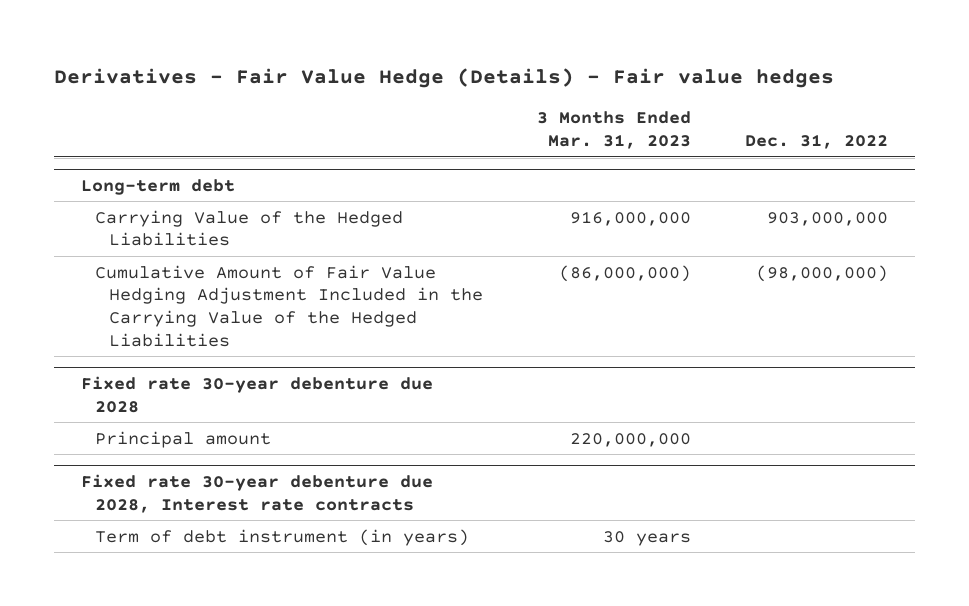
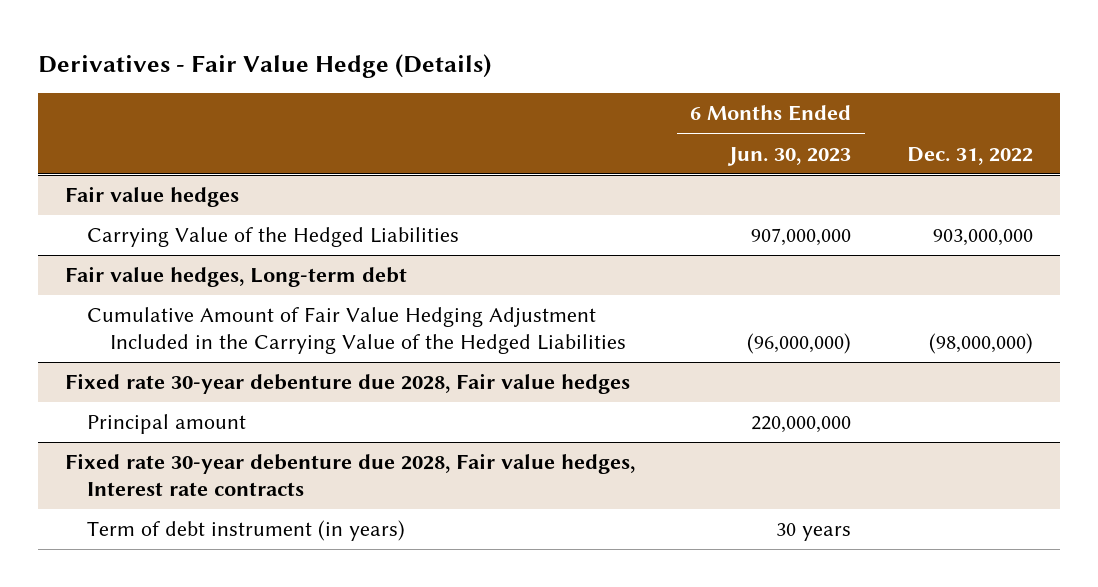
- Derivatives - Fair Value Hedge (Details) - Fair value hedges
+ Derivatives - Fair Value Hedge (Details)
- | 3 Months Ended Mar. 31, 2023 | Dec. 31, 2022
+ | 6 Months Ended Jun. 30, 2023 | Dec. 31, 2022
- Long-term debt
+ Fair value hedges
- Cumulative Amount of Fair Value Hedging Adjustment Included in the Carrying Value of the Hedged Liabilities | (86,000,000) | (98,000,000)
- Fixed rate 30-year debenture due 2028
+ Fair value hedges, Long-term debt
+ Cumulative Amount of Fair Value Hedging Adjustment Included in the Carrying Value of the Hedged Liabilities | (96,000,000) | (98,000,000)
+ Fixed rate 30-year debenture due 2028, Fair value hedges
- Fixed rate 30-year debenture due 2028, Interest rate contracts
+ Fixed rate 30-year debenture due 2028, Fair value hedges, Interest rate contracts

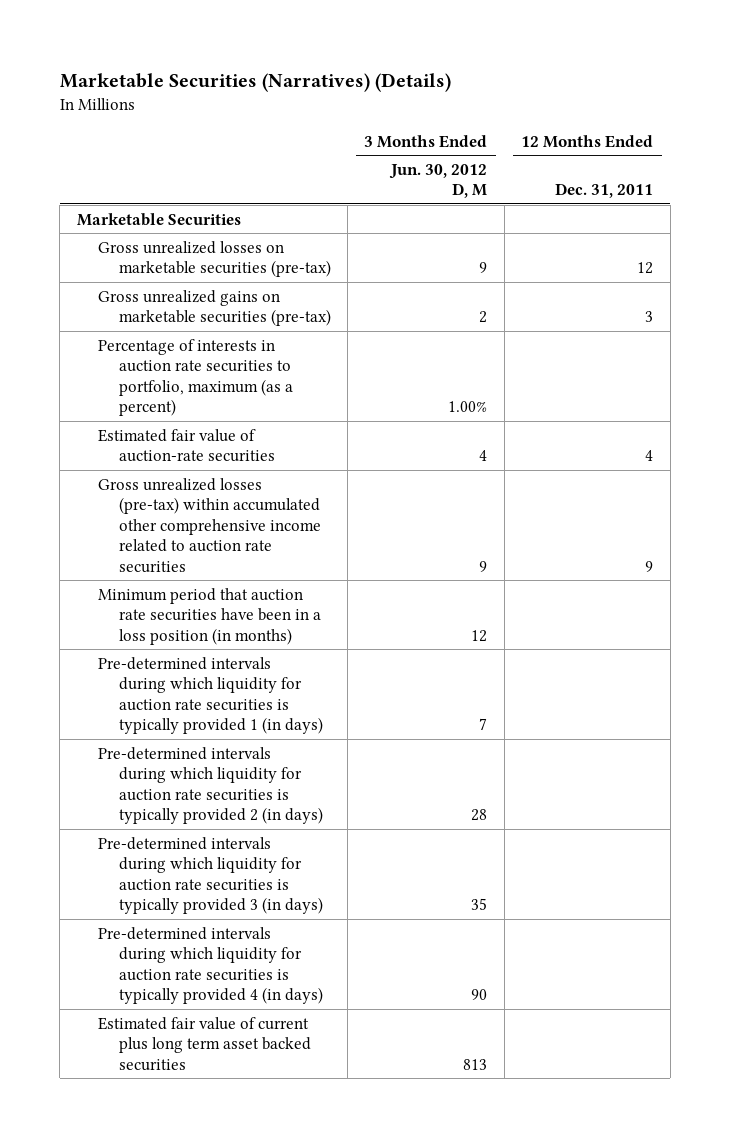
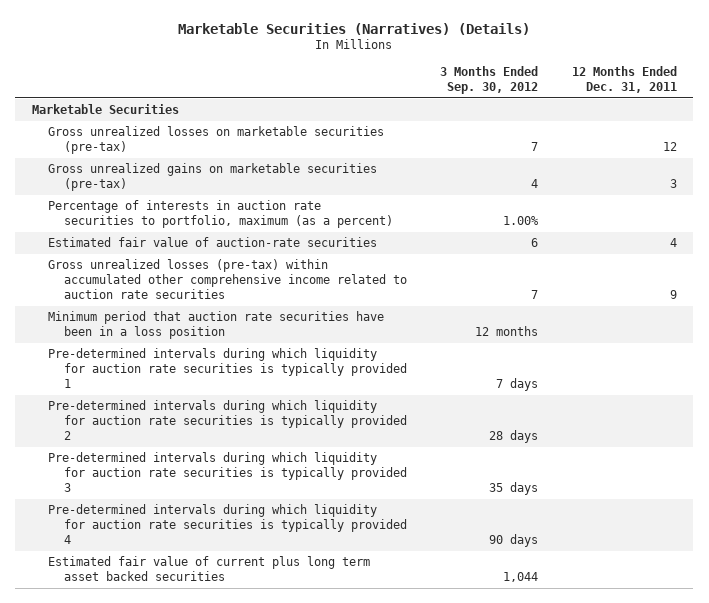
- | 3 Months Ended Jun. 30, 2012 D, M | 12 Months Ended Dec. 31, 2011
+ | 3 Months Ended Sep. 30, 2012 | 12 Months Ended Dec. 31, 2011
- Minimum period that auction rate securities have been in a loss position (in months) | 12 |
- Pre-determined intervals during which liquidity for auction rate securities is typically provided 1 (in days) | 7 |
- Pre-determined intervals during which liquidity for auction rate securities is typically provided 2 (in days) | 28 |
- Pre-determined intervals during which liquidity for auction rate securities is typically provided 3 (in days) | 35 |
- Pre-determined intervals during which liquidity for auction rate securities is typically provided 4 (in days) | 90 |
+ Minimum period that auction rate securities have been in a loss position | 12 months |
+ Pre-determined intervals during which liquidity for auction rate securities is typically provided 1 | 7 days |
+ Pre-determined intervals during which liquidity for auction rate securities is typically provided 2 | 28 days |
+ Pre-determined intervals during which liquidity for auction rate securities is typically provided 3 | 35 days |
+ Pre-determined intervals during which liquidity for auction rate securities is typically provided 4 | 90 days |

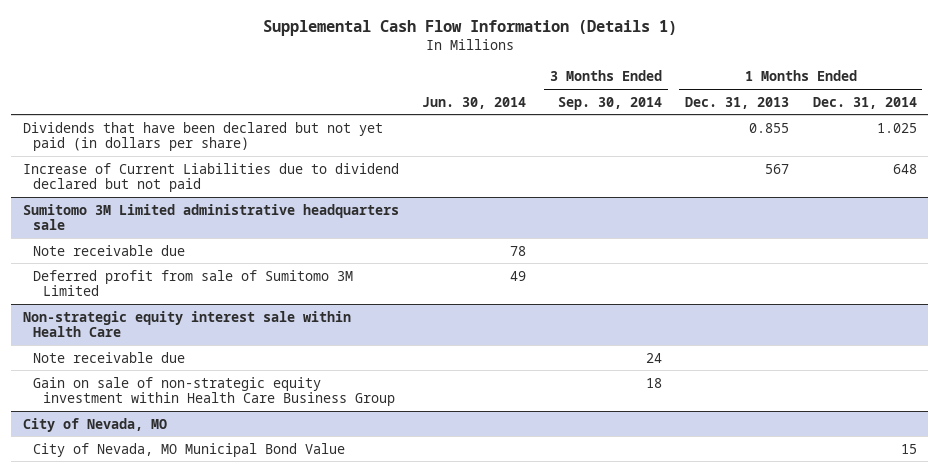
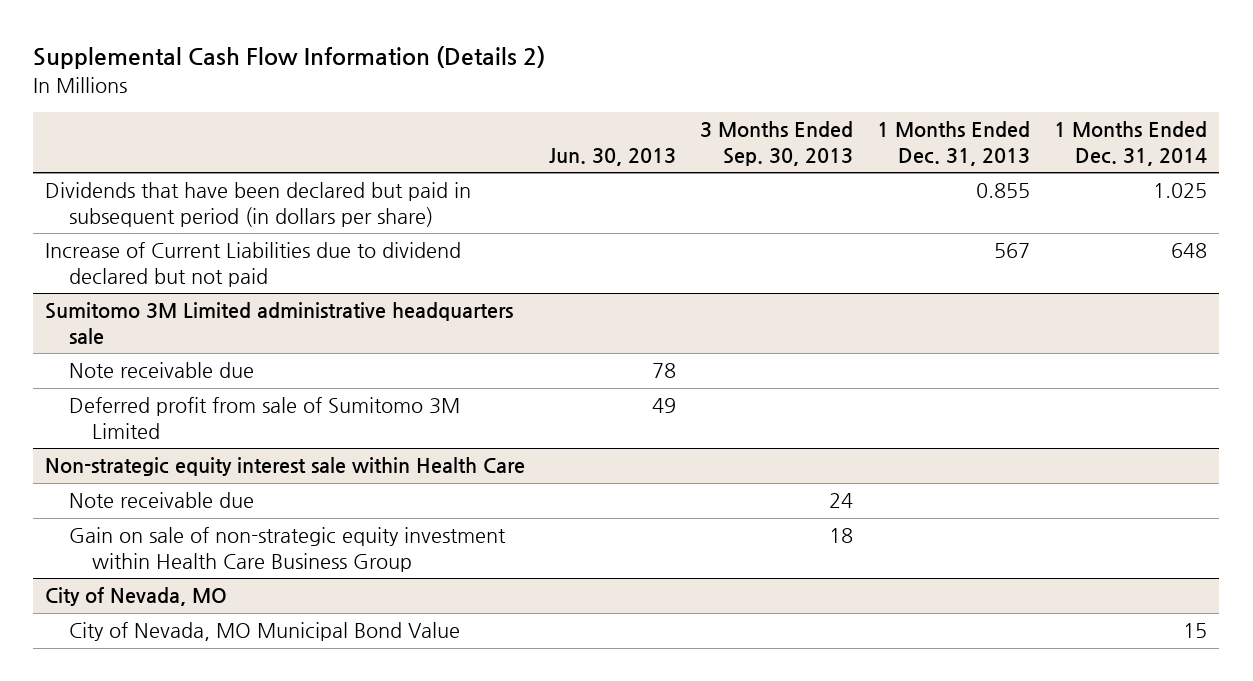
- Supplemental Cash Flow Information (Details 1)
+ Supplemental Cash Flow Information (Details 2)
- | Jun. 30, 2014 | 3 Months Ended Sep. 30, 2014 | 1 Months Ended Dec. 31, 2013 | 1 Months Ended Dec. 31, 2014
+ | Jun. 30, 2013 | 3 Months Ended Sep. 30, 2013 | 1 Months Ended Dec. 31, 2013 | 1 Months Ended Dec. 31, 2014
- Dividends that have been declared but not yet paid (in dollars per share) | | | 0.855 | 1.025
+ Dividends that have been declared but paid in subsequent period (in dollars per share) | | | 0.855 | 1.025

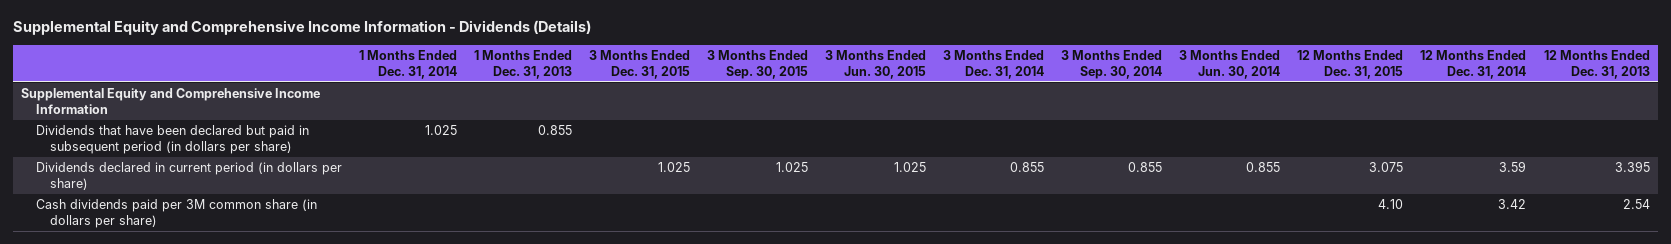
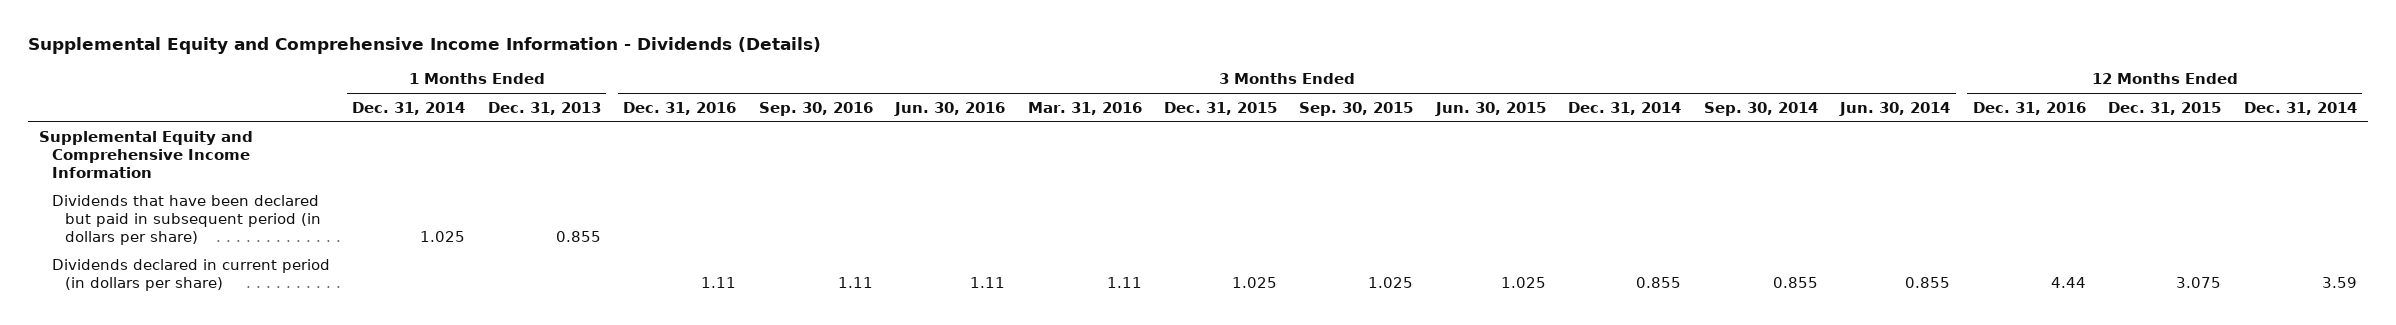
- | 1 Months Ended Dec. 31, 2014 | 1 Months Ended Dec. 31, 2013 | 3 Months Ended Dec. 31, 2015 | 3 Months Ended Sep. 30, 2015 | 3 Months Ended Jun. 30, 2015 | 3 Months Ended Dec. 31, 2014 | 3 Months Ended Sep. 30, 2014 | 3 Months Ended Jun. 30, 2014 | 12 Months Ended Dec. 31, 2015 | 12 Months Ended Dec. 31, 2014 | 12 Months Ended Dec. 31, 2013
+ | 1 Months Ended Dec. 31, 2014 | 1 Months Ended Dec. 31, 2013 | 3 Months Ended Dec. 31, 2016 | 3 Months Ended Sep. 30, 2016 | 3 Months Ended Jun. 30, 2016 | 3 Months Ended Mar. 31, 2016 | 3 Months Ended Dec. 31, 2015 | 3 Months Ended Sep. 30, 2015 | 3 Months Ended Jun. 30, 2015 | 3 Months Ended Dec. 31, 2014 | 3 Months Ended Sep. 30, 2014 | 3 Months Ended Jun. 30, 2014 | 12 Months Ended Dec. 31, 2016 | 12 Months Ended Dec. 31, 2015 | 12 Months Ended Dec. 31, 2014
- Cash dividends paid per 3M common share (in dollars per share) | | | | | | | | | 4.10 | 3.42 | 2.54

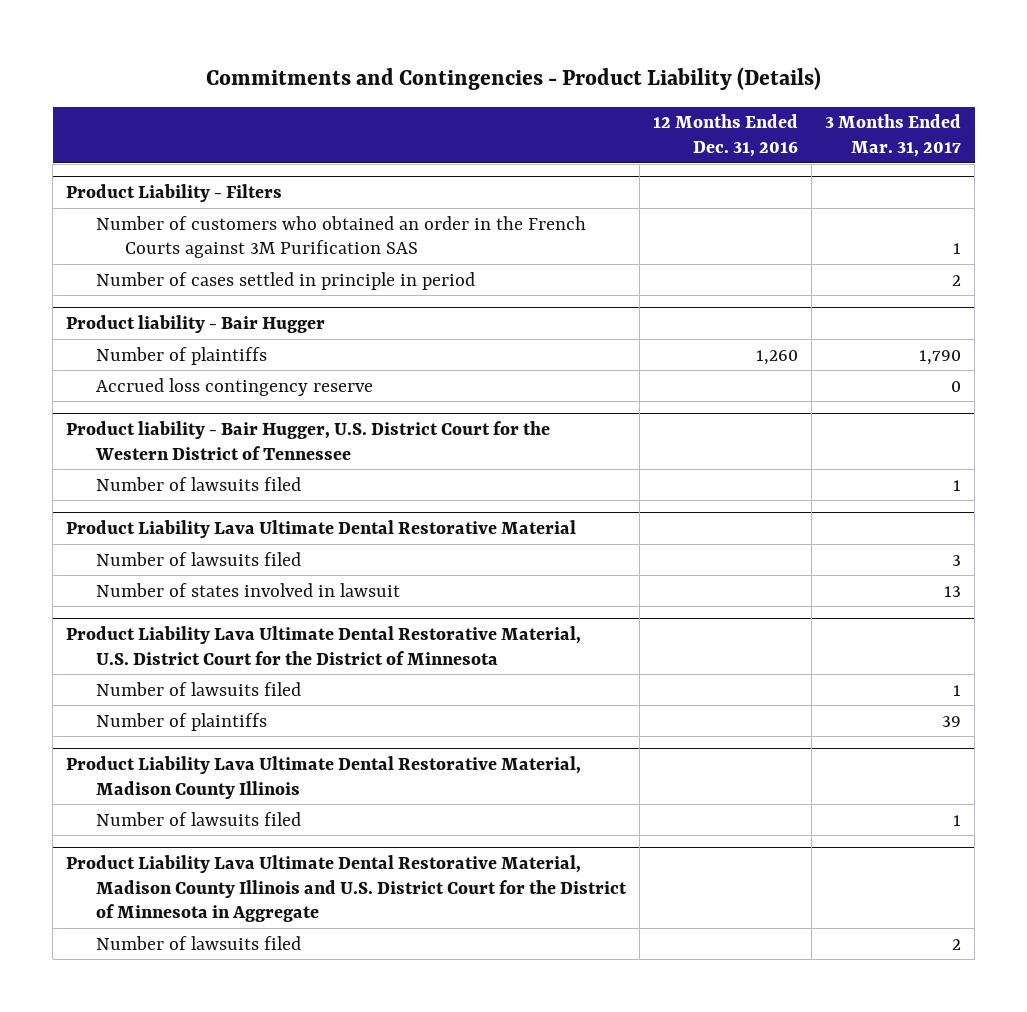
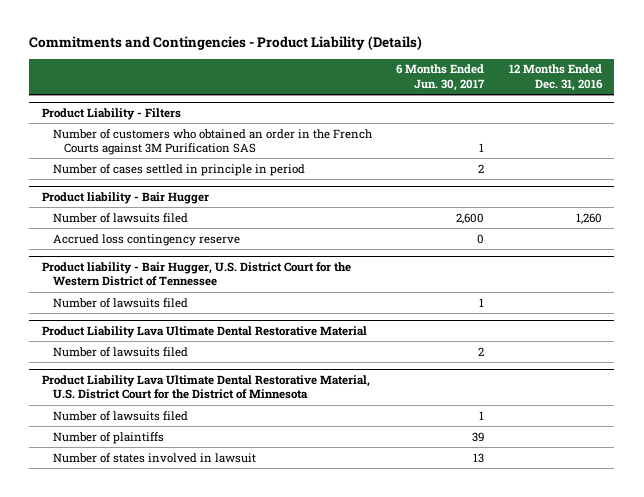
- | 12 Months Ended Dec. 31, 2016 | 3 Months Ended Mar. 31, 2017
+ | 6 Months Ended Jun. 30, 2017 | 12 Months Ended Dec. 31, 2016
@ Product liability - Bair Hugger
- Number of plaintiffs | 1,260 | 1,790
+ Number of lawsuits filed | 2,600 | 1,260
@ Product Liability Lava Ultimate Dental Restorative Material
- Number of states involved in lawsuit | | 13
- Product Liability Lava Ultimate Dental Restorative Material, Madison County Illinois
- Number of lawsuits filed | | 1
- Product Liability Lava Ultimate Dental Restorative Material, Madison County Illinois and U.S. District Court for the District of Minnesota in Aggregate
- Number of lawsuits filed | | 2
@ Product Liability Lava Ultimate Dental Restorative Material, U.S. District Court for the District of Minnesota
+ Number of states involved in lawsuit | 13 |

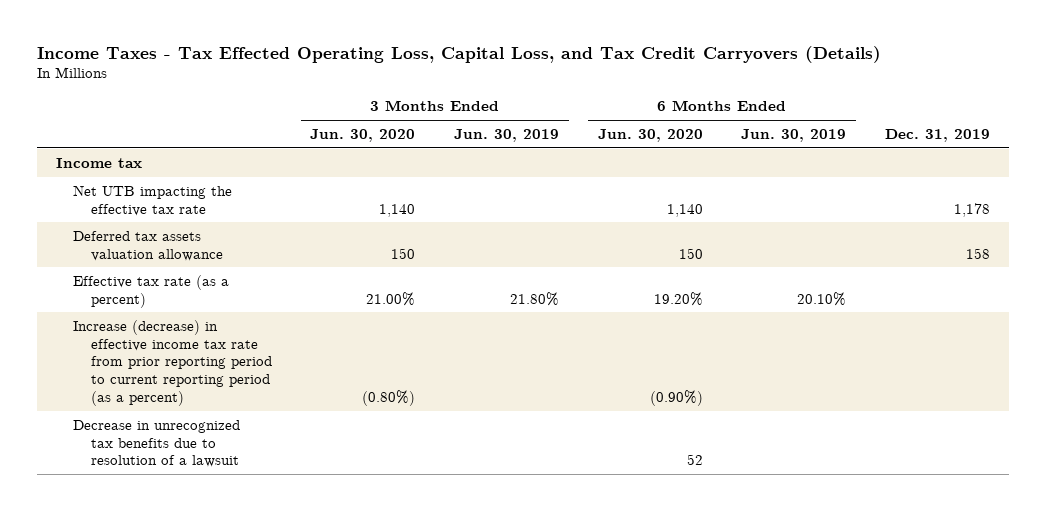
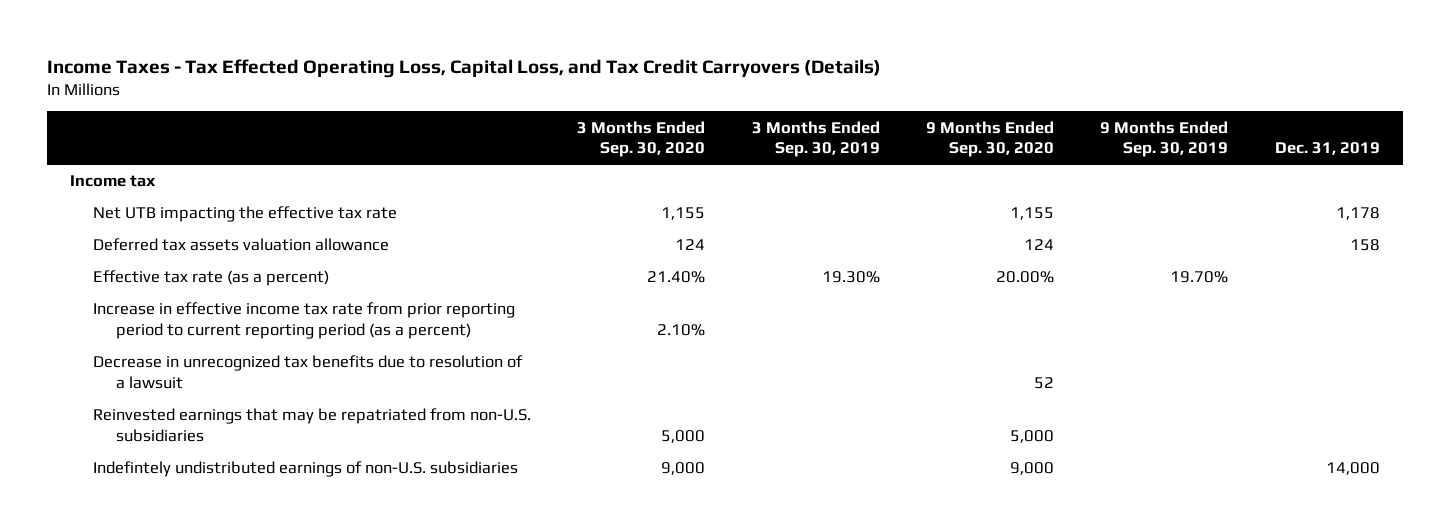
- | 3 Months Ended Jun. 30, 2020 | 3 Months Ended Jun. 30, 2019 | 6 Months Ended Jun. 30, 2020 | 6 Months Ended Jun. 30, 2019 | Dec. 31, 2019
+ | 3 Months Ended Sep. 30, 2020 | 3 Months Ended Sep. 30, 2019 | 9 Months Ended Sep. 30, 2020 | 9 Months Ended Sep. 30, 2019 | Dec. 31, 2019
- Increase (decrease) in effective income tax rate from prior reporting period to current reporting period (as a percent) | (0.80%) | | (0.90%) | |
+ Increase in effective income tax rate from prior reporting period to current reporting period (as a percent) | 2.10% | | | |
+ Reinvested earnings that may be repatriated from non-U.S. subsidiaries | 5,000 | | 5,000 | |
+ Indefintely undistributed earnings of non-U.S. subsidiaries | 9,000 | | 9,000 | | 14,000

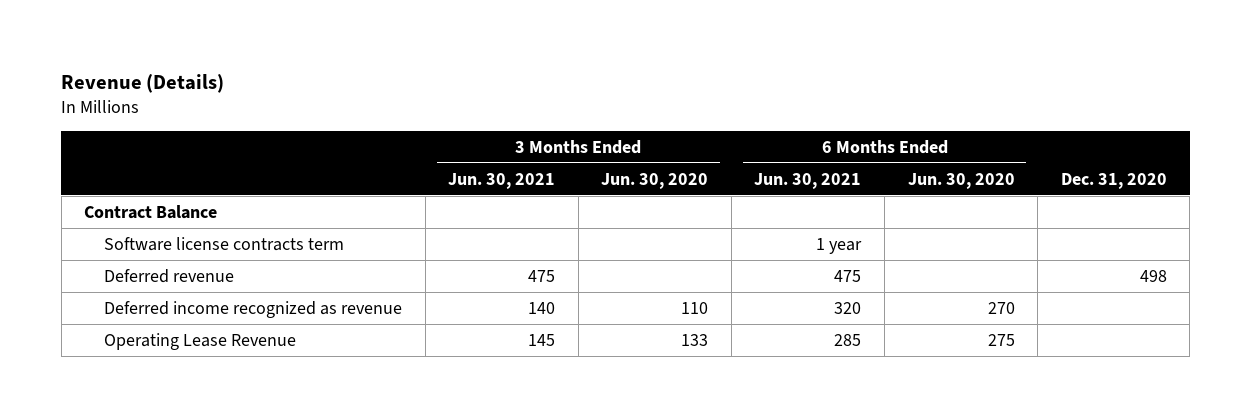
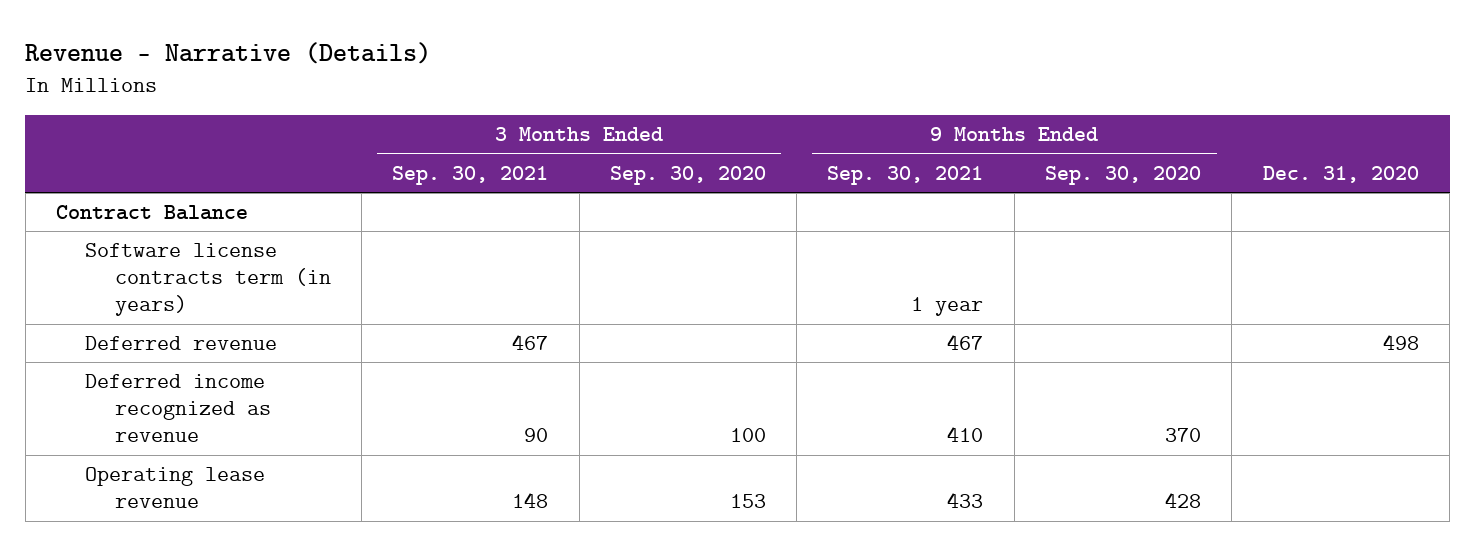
- Revenue (Details)
+ Revenue - Narrative (Details)
- | 3 Months Ended Jun. 30, 2021 | 3 Months Ended Jun. 30, 2020 | 6 Months Ended Jun. 30, 2021 | 6 Months Ended Jun. 30, 2020 | Dec. 31, 2020
+ | 3 Months Ended Sep. 30, 2021 | 3 Months Ended Sep. 30, 2020 | 9 Months Ended Sep. 30, 2021 | 9 Months Ended Sep. 30, 2020 | Dec. 31, 2020
- Software license contracts term | | | 1 year | |
+ Software license contracts term (in years) | | | 1 year | |
- Operating Lease Revenue | 145 | 133 | 285 | 275 |
+ Operating lease revenue | 148 | 153 | 433 | 428 |

